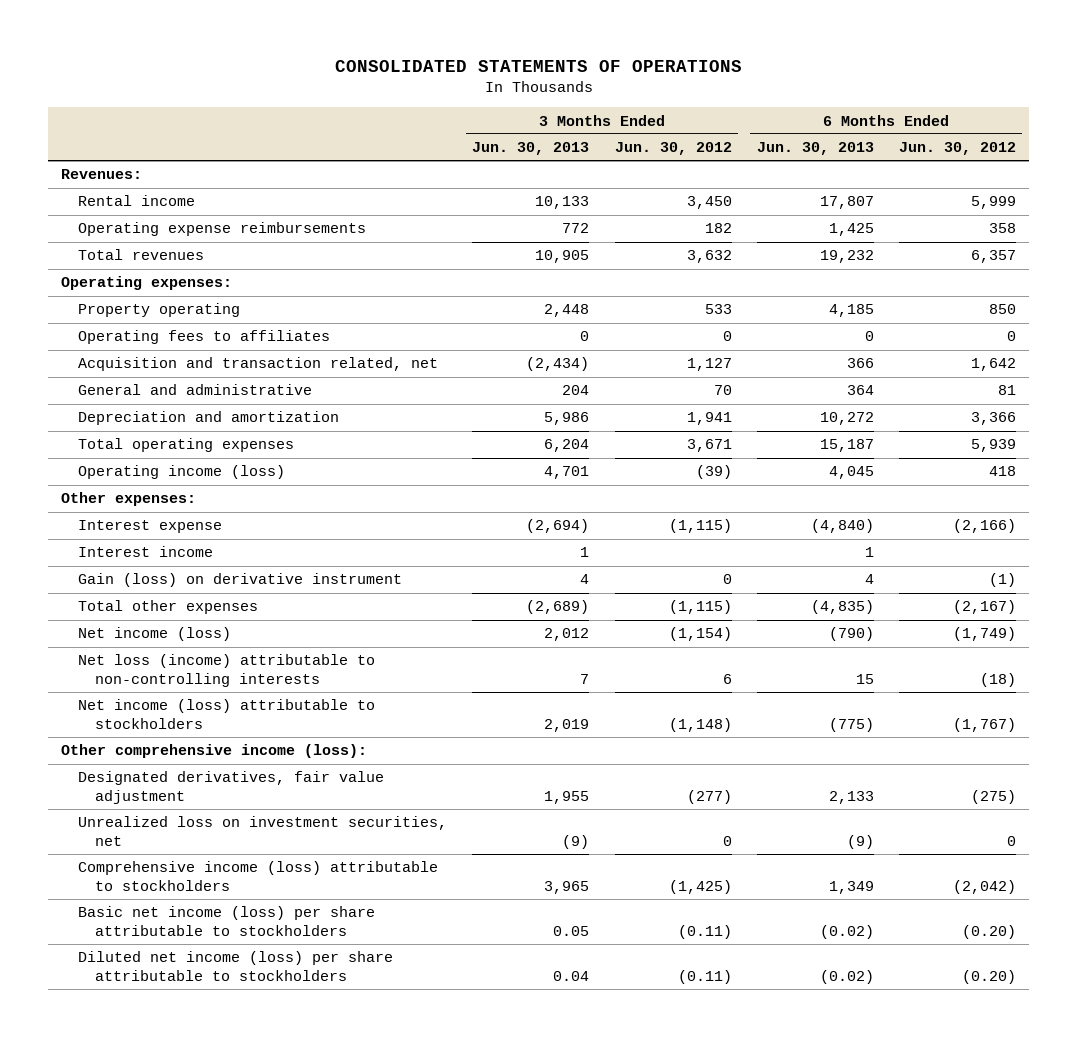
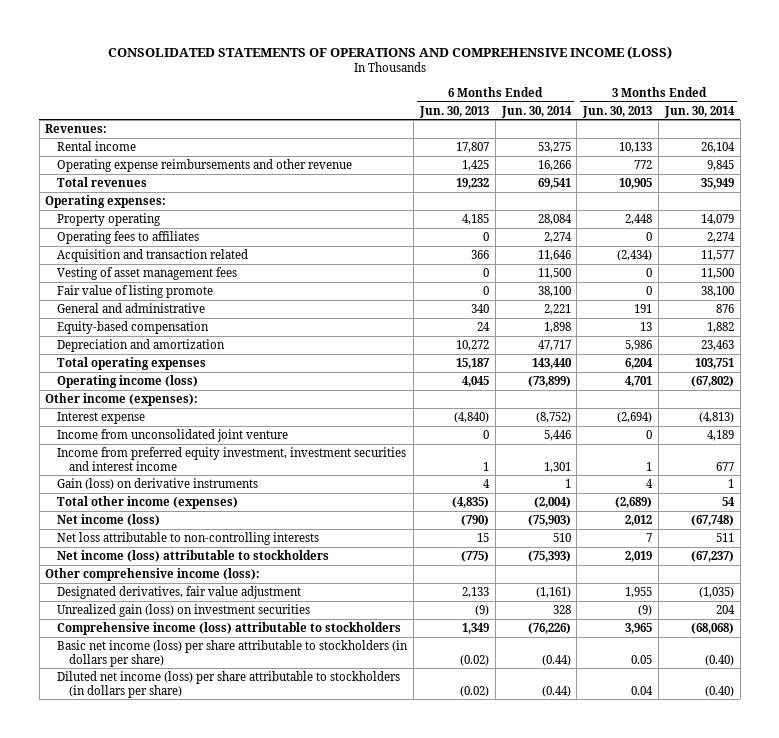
- CONSOLIDATED STATEMENTS OF OPERATIONS
+ CONSOLIDATED STATEMENTS OF OPERATIONS AND COMPREHENSIVE INCOME (LOSS)
- | 3 Months Ended Jun. 30, 2013 | 3 Months Ended Jun. 30, 2012 | 6 Months Ended Jun. 30, 2013 | 6 Months Ended Jun. 30, 2012
+ | 6 Months Ended Jun. 30, 2013 | 6 Months Ended Jun. 30, 2014 | 3 Months Ended Jun. 30, 2013 | 3 Months Ended Jun. 30, 2014
- Operating expense reimbursements | 772 | 182 | 1,425 | 358
+ Operating expense reimbursements and other revenue | 1,425 | 16,266 | 772 | 9,845
- Acquisition and transaction related, net | (2,434) | 1,127 | 366 | 1,642
- General and administrative | 204 | 70 | 364 | 81
+ Acquisition and transaction related | 366 | 11,646 | (2,434) | 11,577
+ Vesting of asset management fees | 0 | 11,500 | 0 | 11,500
+ Fair value of listing promote | 0 | 38,100 | 0 | 38,100
+ General and administrative | 340 | 2,221 | 191 | 876
+ Equity-based compensation | 24 | 1,898 | 13 | 1,882
- Other expenses:
+ Other income (expenses):
- Interest income | 1 | | 1 |
- Gain (loss) on derivative instrument | 4 | 0 | 4 | (1)
- Total other expenses | (2,689) | (1,115) | (4,835) | (2,167)
+ Income from unconsolidated joint venture | 0 | 5,446 | 0 | 4,189
+ Income from preferred equity investment, investment securities and interest income | 1 | 1,301 | 1 | 677
+ Gain (loss) on derivative instruments | 4 | 1 | 4 | 1
+ Total other income (expenses) | (4,835) | (2,004) | (2,689) | 54
- Net loss (income) attributable to non-controlling interests | 7 | 6 | 15 | (18)
+ Net loss attributable to non-controlling interests | 15 | 510 | 7 | 511
- Unrealized loss on investment securities, net | (9) | 0 | (9) | 0
+ Unrealized gain (loss) on investment securities | (9) | 328 | (9) | 204
- Basic net income (loss) per share attributable to stockholders | 0.05 | (0.11) | (0.02) | (0.20)
- Diluted net income (loss) per share attributable to stockholders | 0.04 | (0.11) | (0.02) | (0.20)
+ Basic net income (loss) per share attributable to stockholders (in dollars per share) | (0.02) | (0.44) | 0.05 | (0.40)
+ Diluted net income (loss) per share attributable to stockholders (in dollars per share) | (0.02) | (0.44) | 0.04 | (0.40)

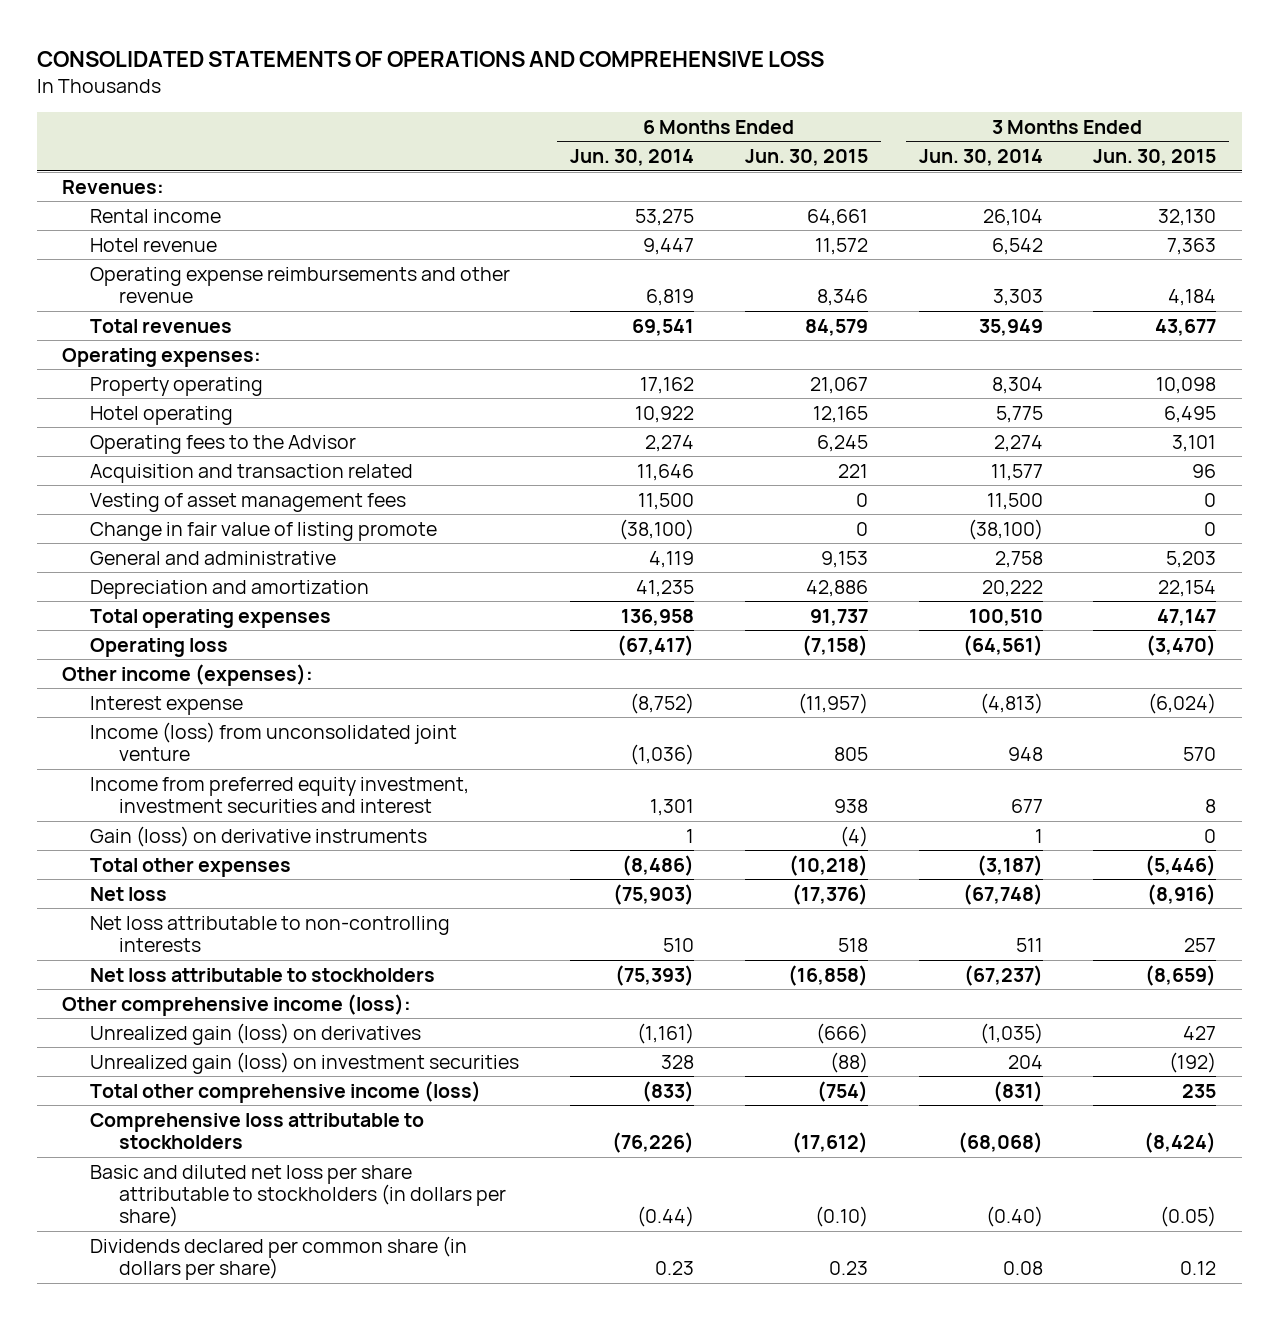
- CONSOLIDATED STATEMENTS OF OPERATIONS AND COMPREHENSIVE INCOME (LOSS)
+ CONSOLIDATED STATEMENTS OF OPERATIONS AND COMPREHENSIVE LOSS
- | 6 Months Ended Jun. 30, 2013 | 6 Months Ended Jun. 30, 2014 | 3 Months Ended Jun. 30, 2013 | 3 Months Ended Jun. 30, 2014
+ | 6 Months Ended Jun. 30, 2014 | 6 Months Ended Jun. 30, 2015 | 3 Months Ended Jun. 30, 2014 | 3 Months Ended Jun. 30, 2015
- Operating expense reimbursements and other revenue | 1,425 | 16,266 | 772 | 9,845
+ Hotel revenue | 9,447 | 11,572 | 6,542 | 7,363
+ Operating expense reimbursements and other revenue | 6,819 | 8,346 | 3,303 | 4,184
- Property operating | 4,185 | 28,084 | 2,448 | 14,079
- Operating fees to affiliates | 0 | 2,274 | 0 | 2,274
+ Property operating | 17,162 | 21,067 | 8,304 | 10,098
+ Hotel operating | 10,922 | 12,165 | 5,775 | 6,495
+ Operating fees to the Advisor | 2,274 | 6,245 | 2,274 | 3,101
- Fair value of listing promote | 0 | 38,100 | 0 | 38,100
- General and administrative | 340 | 2,221 | 191 | 876
- Equity-based compensation | 24 | 1,898 | 13 | 1,882
- Depreciation and amortization | 10,272 | 47,717 | 5,986 | 23,463
- Total operating expenses | 15,187 | 143,440 | 6,204 | 103,751
- Operating income (loss) | 4,045 | (73,899) | 4,701 | (67,802)
+ Change in fair value of listing promote | (38,100) | 0 | (38,100) | 0
+ General and administrative | 4,119 | 9,153 | 2,758 | 5,203
+ Depreciation and amortization | 41,235 | 42,886 | 20,222 | 22,154
+ Total operating expenses | 136,958 | 91,737 | 100,510 | 47,147
+ Operating loss | (67,417) | (7,158) | (64,561) | (3,470)
- Income from unconsolidated joint venture | 0 | 5,446 | 0 | 4,189
- Income from preferred equity investment, investment securities and interest income | 1 | 1,301 | 1 | 677
+ Income (loss) from unconsolidated joint venture | (1,036) | 805 | 948 | 570
+ Income from preferred equity investment, investment securities and interest | 1,301 | 938 | 677 | 8
- Total other income (expenses) | (4,835) | (2,004) | (2,689) | 54
- Net income (loss) | (790) | (75,903) | 2,012 | (67,748)
+ Total other expenses | (8,486) | (10,218) | (3,187) | (5,446)
+ Net loss | (75,903) | (17,376) | (67,748) | (8,916)
- Net income (loss) attributable to stockholders | (775) | (75,393) | 2,019 | (67,237)
+ Net loss attributable to stockholders | (75,393) | (16,858) | (67,237) | (8,659)
- Designated derivatives, fair value adjustment | 2,133 | (1,161) | 1,955 | (1,035)
+ Unrealized gain (loss) on derivatives | (1,161) | (666) | (1,035) | 427
- Comprehensive income (loss) attributable to stockholders | 1,349 | (76,226) | 3,965 | (68,068)
- Basic net income (loss) per share attributable to stockholders (in dollars per share) | (0.02) | (0.44) | 0.05 | (0.40)
- Diluted net income (loss) per share attributable to stockholders (in dollars per share) | (0.02) | (0.44) | 0.04 | (0.40)
+ Total other comprehensive income (loss) | (833) | (754) | (831) | 235
+ Comprehensive loss attributable to stockholders | (76,226) | (17,612) | (68,068) | (8,424)
+ Basic and diluted net loss per share attributable to stockholders (in dollars per share) | (0.44) | (0.10) | (0.40) | (0.05)
+ Dividends declared per common share (in dollars per share) | 0.23 | 0.23 | 0.08 | 0.12

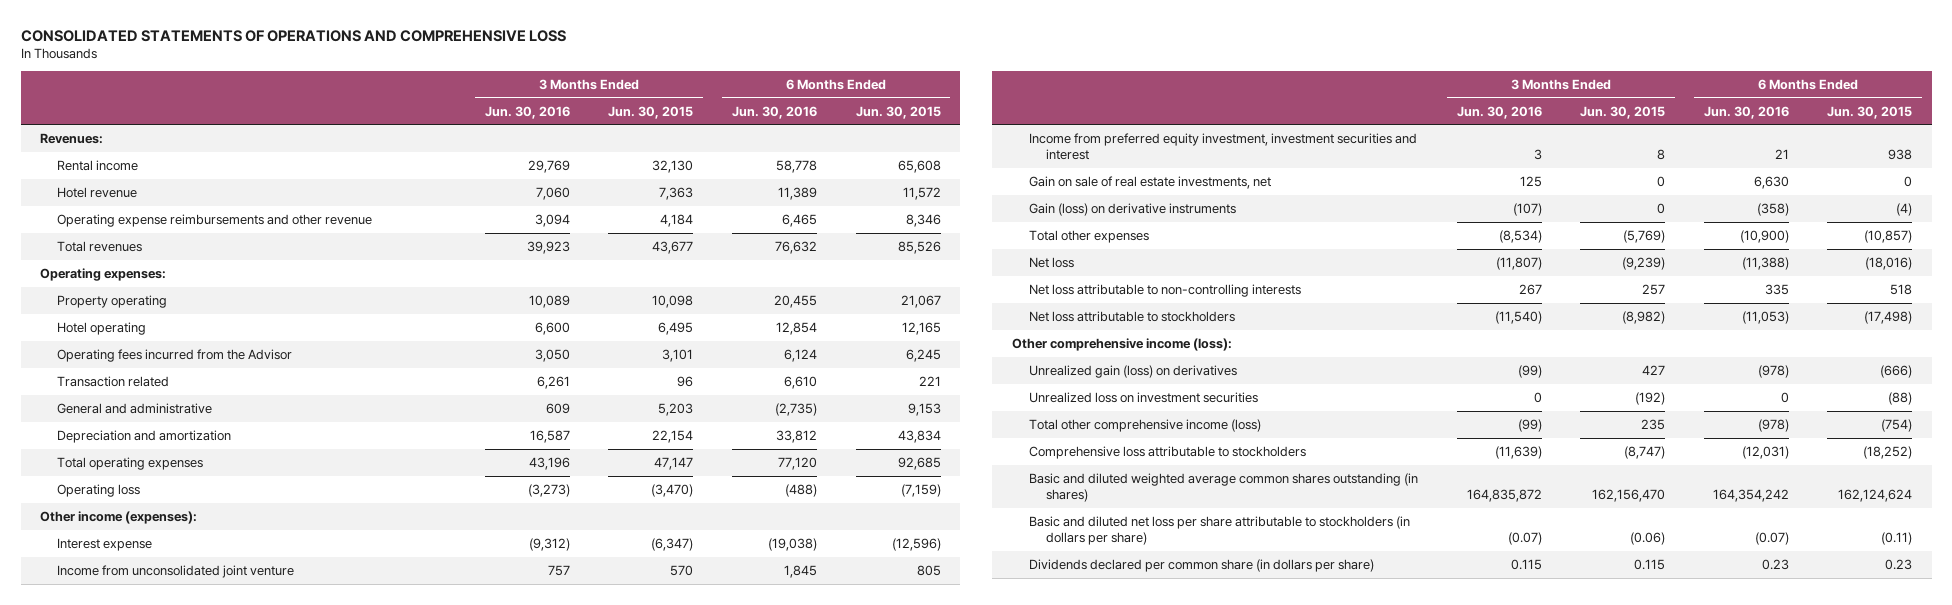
- | 6 Months Ended Jun. 30, 2014 | 6 Months Ended Jun. 30, 2015 | 3 Months Ended Jun. 30, 2014 | 3 Months Ended Jun. 30, 2015
+ | 3 Months Ended Jun. 30, 2016 | 3 Months Ended Jun. 30, 2015 | 6 Months Ended Jun. 30, 2016 | 6 Months Ended Jun. 30, 2015
- Rental income | 53,275 | 64,661 | 26,104 | 32,130
+ Rental income | 29,769 | 32,130 | 58,778 | 65,608
- Total revenues | 69,541 | 84,579 | 35,949 | 43,677
+ Total revenues | 39,923 | 43,677 | 76,632 | 85,526
- Operating fees to the Advisor | 2,274 | 6,245 | 2,274 | 3,101
- Acquisition and transaction related | 11,646 | 221 | 11,577 | 96
- Vesting of asset management fees | 11,500 | 0 | 11,500 | 0
- Change in fair value of listing promote | (38,100) | 0 | (38,100) | 0
+ Operating fees incurred from the Advisor | 3,050 | 3,101 | 6,124 | 6,245
+ Transaction related | 6,261 | 96 | 6,610 | 221
- Depreciation and amortization | 41,235 | 42,886 | 20,222 | 22,154
- Total operating expenses | 136,958 | 91,737 | 100,510 | 47,147
- Operating loss | (67,417) | (7,158) | (64,561) | (3,470)
+ Depreciation and amortization | 16,587 | 22,154 | 33,812 | 43,834
+ Total operating expenses | 43,196 | 47,147 | 77,120 | 92,685
+ Operating loss | (3,273) | (3,470) | (488) | (7,159)
- Interest expense | (8,752) | (11,957) | (4,813) | (6,024)
- Income (loss) from unconsolidated joint venture | (1,036) | 805 | 948 | 570
+ Interest expense | (9,312) | (6,347) | (19,038) | (12,596)
+ Income from unconsolidated joint venture | 757 | 570 | 1,845 | 805
+ Gain on sale of real estate investments, net | 125 | 0 | 6,630 | 0
- Total other expenses | (8,486) | (10,218) | (3,187) | (5,446)
- Net loss | (75,903) | (17,376) | (67,748) | (8,916)
+ Total other expenses | (8,534) | (5,769) | (10,900) | (10,857)
+ Net loss | (11,807) | (9,239) | (11,388) | (18,016)
- Net loss attributable to stockholders | (75,393) | (16,858) | (67,237) | (8,659)
+ Net loss attributable to stockholders | (11,540) | (8,982) | (11,053) | (17,498)
- Unrealized gain (loss) on investment securities | 328 | (88) | 204 | (192)
+ Unrealized loss on investment securities | 0 | (192) | 0 | (88)
- Comprehensive loss attributable to stockholders | (76,226) | (17,612) | (68,068) | (8,424)
- Basic and diluted net loss per share attributable to stockholders (in dollars per share) | (0.44) | (0.10) | (0.40) | (0.05)
- Dividends declared per common share (in dollars per share) | 0.23 | 0.23 | 0.08 | 0.12
+ Comprehensive loss attributable to stockholders | (11,639) | (8,747) | (12,031) | (18,252)
+ Basic and diluted weighted average common shares outstanding (in shares) | 164,835,872 | 162,156,470 | 164,354,242 | 162,124,624
+ Basic and diluted net loss per share attributable to stockholders (in dollars per share) | (0.07) | (0.06) | (0.07) | (0.11)
+ Dividends declared per common share (in dollars per share) | 0.115 | 0.115 | 0.23 | 0.23

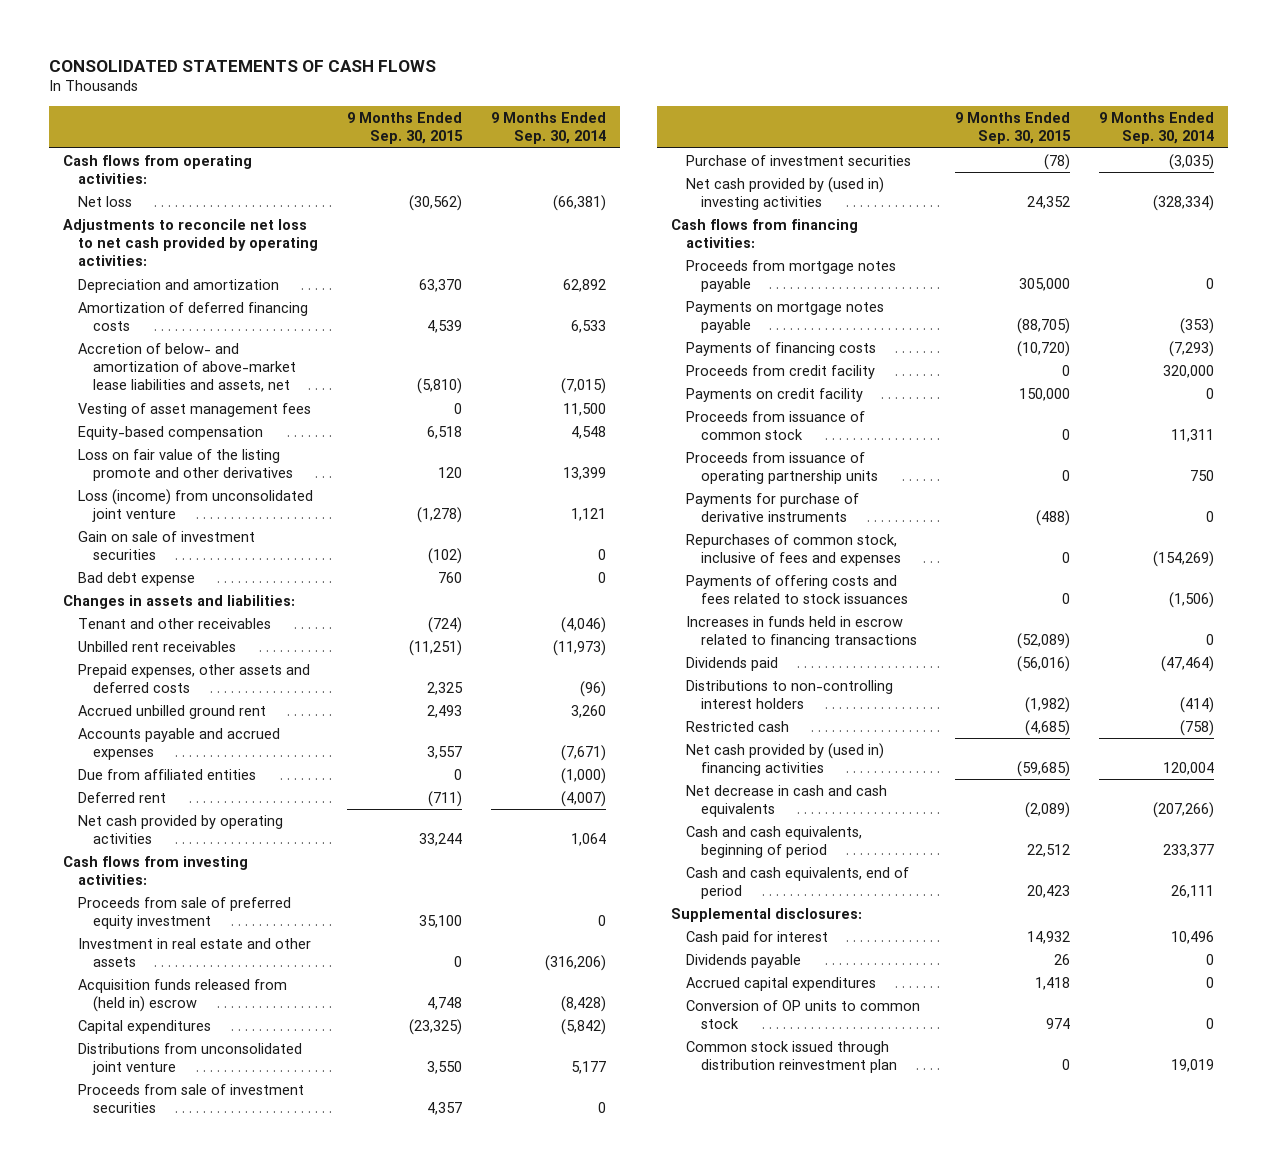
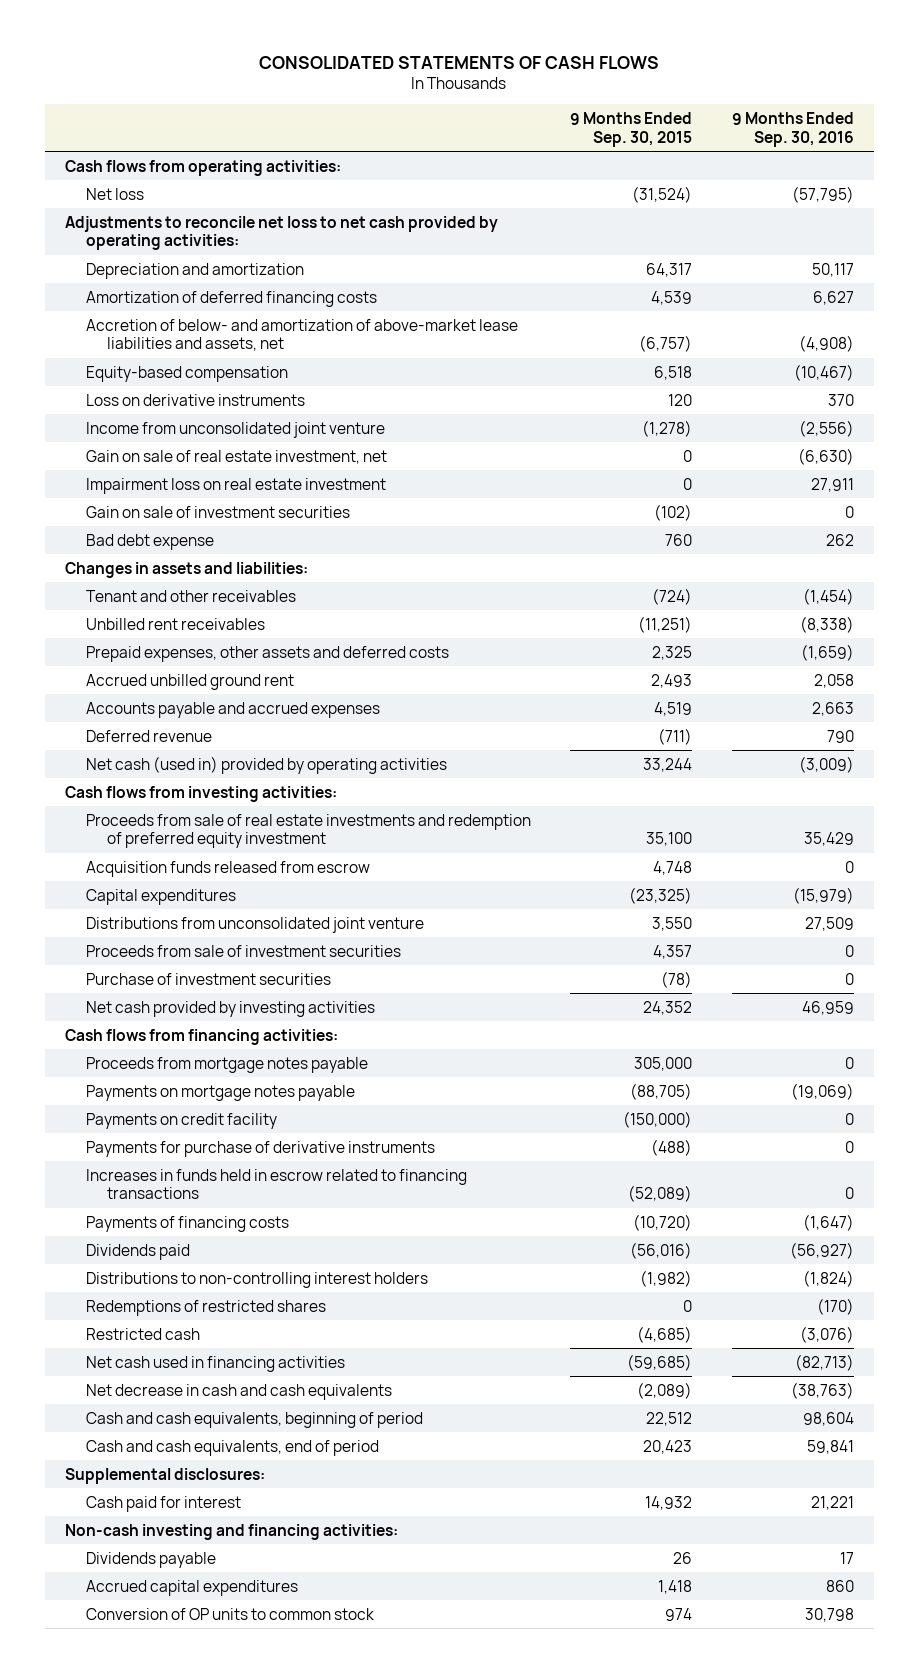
- | 9 Months Ended Sep. 30, 2015 | 9 Months Ended Sep. 30, 2014
+ | 9 Months Ended Sep. 30, 2015 | 9 Months Ended Sep. 30, 2016
- Net loss | (30,562) | (66,381)
+ Net loss | (31,524) | (57,795)
- Depreciation and amortization | 63,370 | 62,892
+ Depreciation and amortization | 64,317 | 50,117
- Accretion of below- and amortization of above-market lease liabilities and assets, net | (5,810) | (7,015)
- Vesting of asset management fees | 0 | 11,500
+ Accretion of below- and amortization of above-market lease liabilities and assets, net | (6,757) | (4,908)
- Loss on fair value of the listing promote and other derivatives | 120 | 13,399
- Loss (income) from unconsolidated joint venture | (1,278) | 1,121
+ Loss on derivative instruments | 120 | 370
+ Income from unconsolidated joint venture | (1,278) | (2,556)
+ Gain on sale of real estate investment, net | 0 | (6,630)
+ Impairment loss on real estate investment | 0 | 27,911
- Accounts payable and accrued expenses | 3,557 | (7,671)
- Due from affiliated entities | 0 | (1,000)
- Deferred rent | (711) | (4,007)
- Net cash provided by operating activities | 33,244 | 1,064
+ Accounts payable and accrued expenses | 4,519 | 2,663
+ Deferred revenue | (711) | 790
+ Net cash (used in) provided by operating activities | 33,244 | (3,009)
- Proceeds from sale of preferred equity investment | 35,100 | 0
- Investment in real estate and other assets | 0 | (316,206)
- Acquisition funds released from (held in) escrow | 4,748 | (8,428)
+ Proceeds from sale of real estate investments and redemption of preferred equity investment | 35,100 | 35,429
+ Acquisition funds released from escrow | 4,748 | 0
- Net cash provided by (used in) investing activities | 24,352 | (328,334)
+ Net cash provided by investing activities | 24,352 | 46,959
- Proceeds from credit facility | 0 | 320,000
- Payments on credit facility | 150,000 | 0
- Proceeds from issuance of common stock | 0 | 11,311
- Proceeds from issuance of operating partnership units | 0 | 750
+ Payments on credit facility | (150,000) | 0
- Repurchases of common stock, inclusive of fees and expenses | 0 | (154,269)
- Payments of offering costs and fees related to stock issuances | 0 | (1,506)
moved down: Payments of financing costs | (10,720) | (1,647)
+ Redemptions of restricted shares | 0 | (170)
- Net cash provided by (used in) financing activities | (59,685) | 120,004
+ Net cash used in financing activities | (59,685) | (82,713)
+ Non-cash investing and financing activities:
- Common stock issued through distribution reinvestment plan | 0 | 19,019

